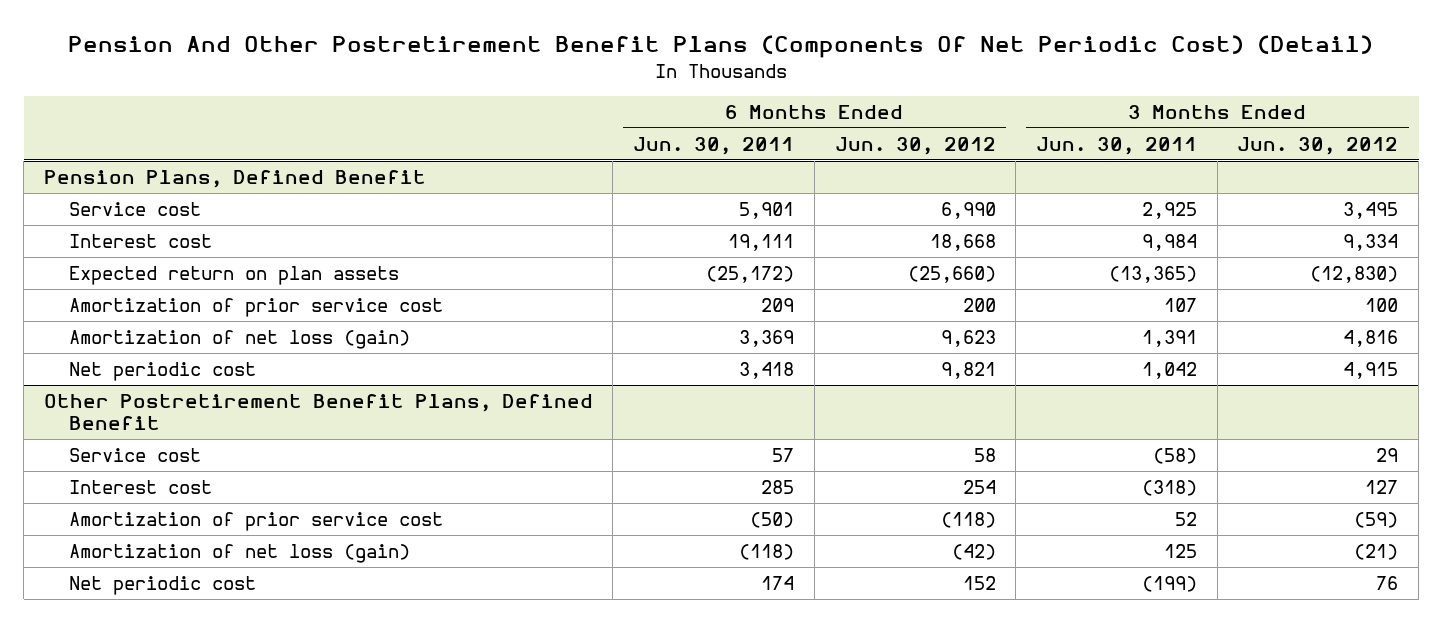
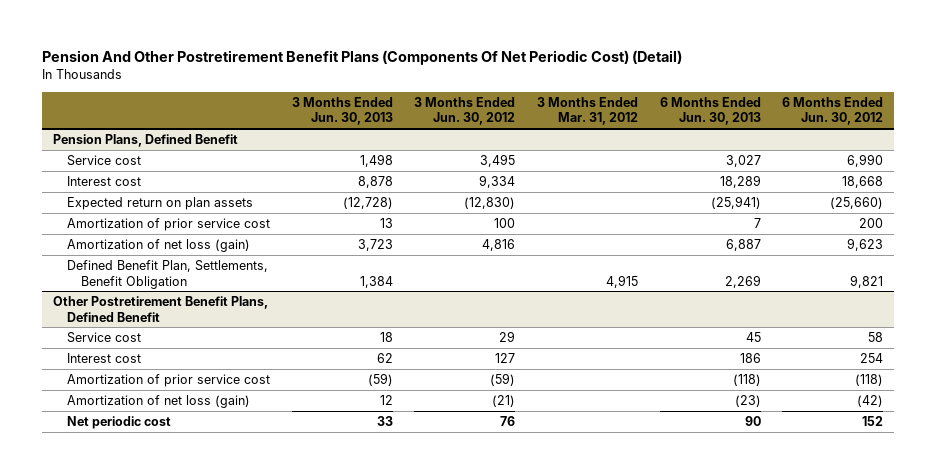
- | 6 Months Ended Jun. 30, 2011 | 6 Months Ended Jun. 30, 2012 | 3 Months Ended Jun. 30, 2011 | 3 Months Ended Jun. 30, 2012
+ | 3 Months Ended Jun. 30, 2013 | 3 Months Ended Jun. 30, 2012 | 3 Months Ended Mar. 31, 2012 | 6 Months Ended Jun. 30, 2013 | 6 Months Ended Jun. 30, 2012
@ Pension Plans, Defined Benefit
- Net periodic cost | 3,418 | 9,821 | 1,042 | 4,915
+ Defined Benefit Plan, Settlements, Benefit Obligation | 1,384 | | 4,915 | 2,269 | 9,821

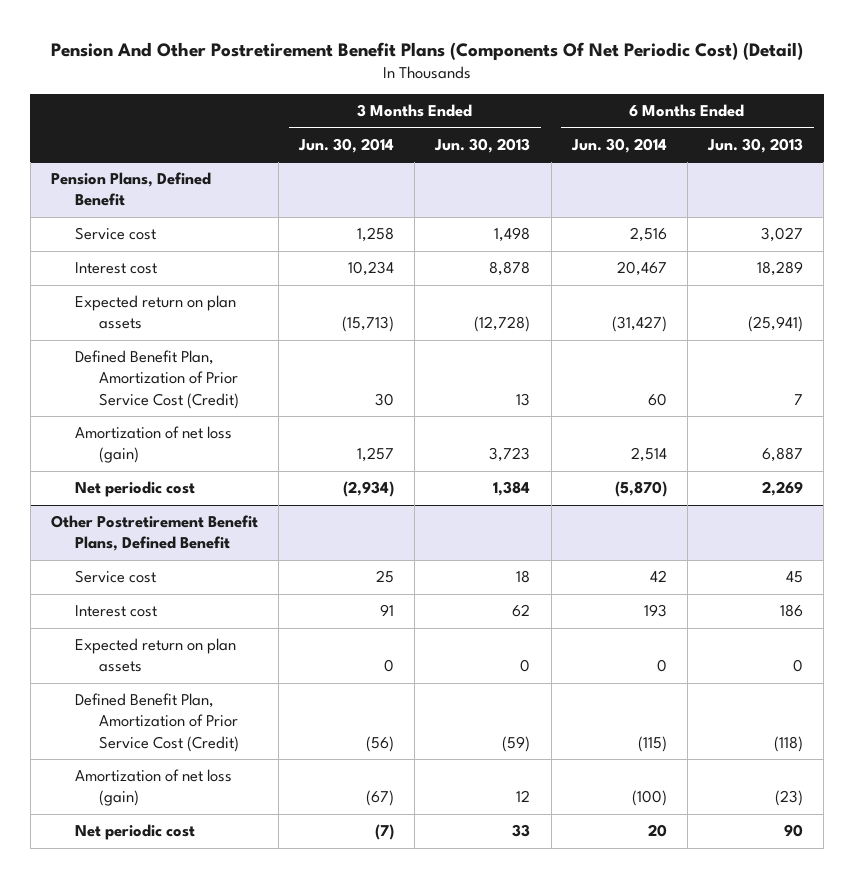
- | 3 Months Ended Jun. 30, 2013 | 3 Months Ended Jun. 30, 2012 | 3 Months Ended Mar. 31, 2012 | 6 Months Ended Jun. 30, 2013 | 6 Months Ended Jun. 30, 2012
+ | 3 Months Ended Jun. 30, 2014 | 3 Months Ended Jun. 30, 2013 | 6 Months Ended Jun. 30, 2014 | 6 Months Ended Jun. 30, 2013
@ Pension Plans, Defined Benefit
- Amortization of prior service cost | 13 | 100 | | 7 | 200
+ Defined Benefit Plan, Amortization of Prior Service Cost (Credit) | 30 | 13 | 60 | 7
- Defined Benefit Plan, Settlements, Benefit Obligation | 1,384 | | 4,915 | 2,269 | 9,821
+ Net periodic cost | (2,934) | 1,384 | (5,870) | 2,269
@ Other Postretirement Benefit Plans, Defined Benefit
- Amortization of prior service cost | (59) | (59) | | (118) | (118)
+ Expected return on plan assets | 0 | 0 | 0 | 0
+ Defined Benefit Plan, Amortization of Prior Service Cost (Credit) | (56) | (59) | (115) | (118)

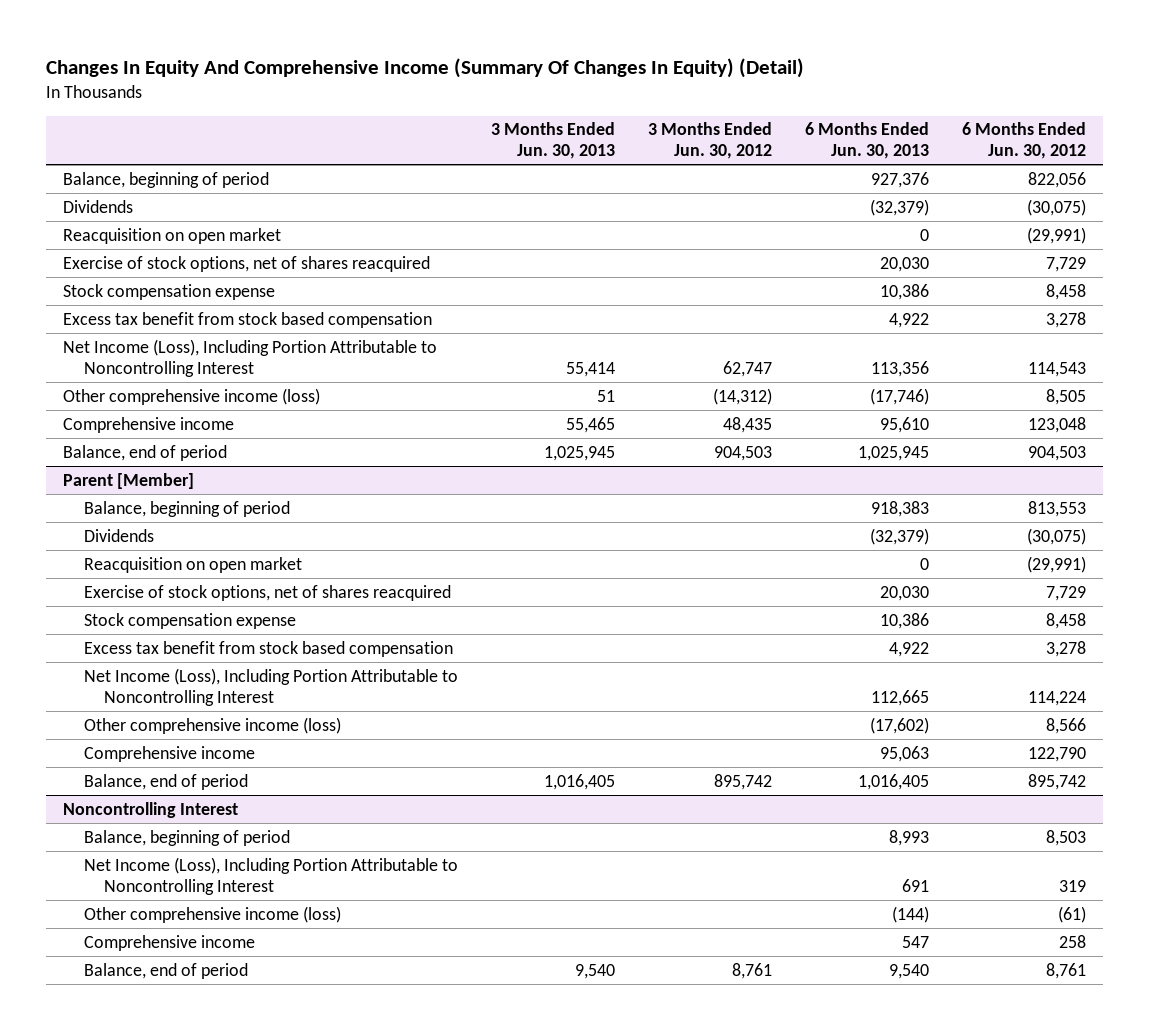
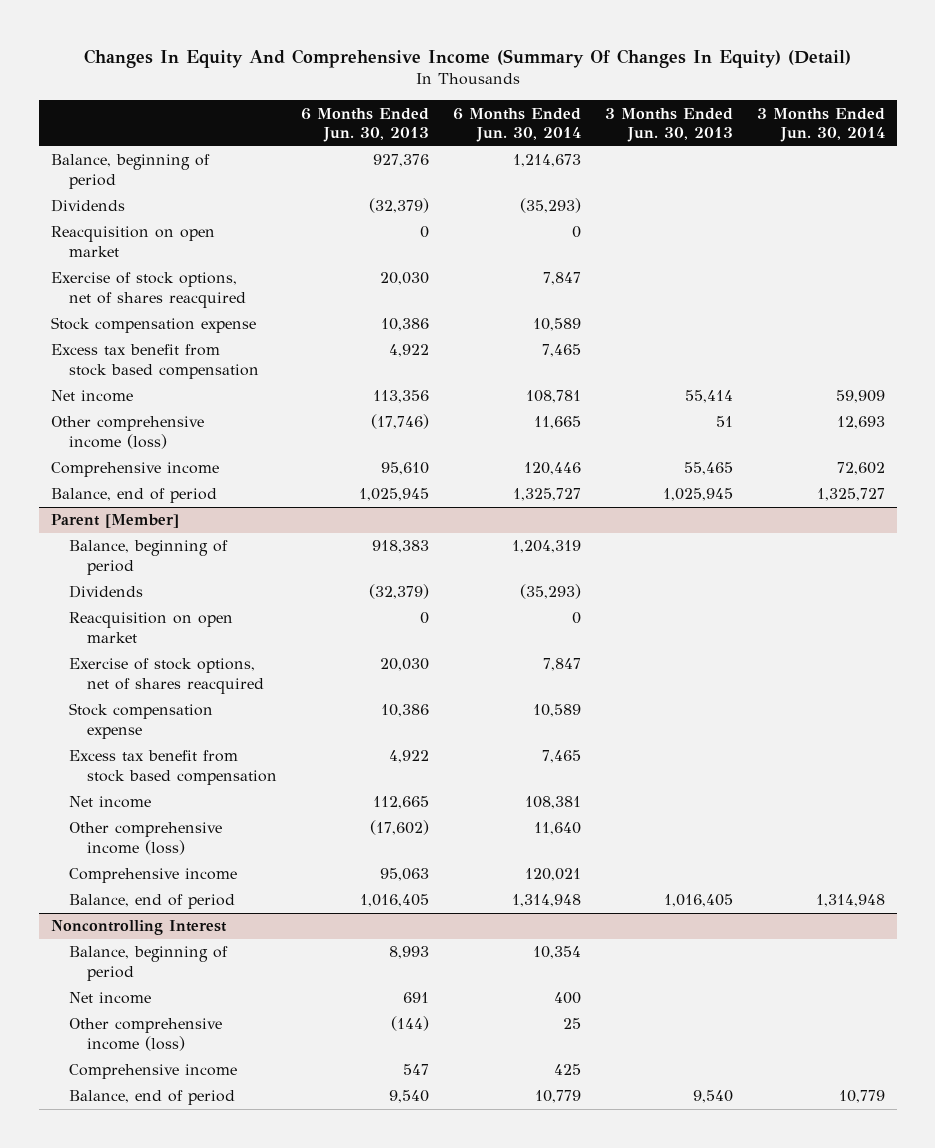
- | 3 Months Ended Jun. 30, 2013 | 3 Months Ended Jun. 30, 2012 | 6 Months Ended Jun. 30, 2013 | 6 Months Ended Jun. 30, 2012
+ | 6 Months Ended Jun. 30, 2013 | 6 Months Ended Jun. 30, 2014 | 3 Months Ended Jun. 30, 2013 | 3 Months Ended Jun. 30, 2014
- Net Income (Loss), Including Portion Attributable to Noncontrolling Interest | 55,414 | 62,747 | 113,356 | 114,543
+ Net income | 113,356 | 108,781 | 55,414 | 59,909
@ Parent [Member]
- Net Income (Loss), Including Portion Attributable to Noncontrolling Interest | | | 112,665 | 114,224
+ Net income | 112,665 | 108,381 | |
@ Noncontrolling Interest
- Net Income (Loss), Including Portion Attributable to Noncontrolling Interest | | | 691 | 319
+ Net income | 691 | 400 | |

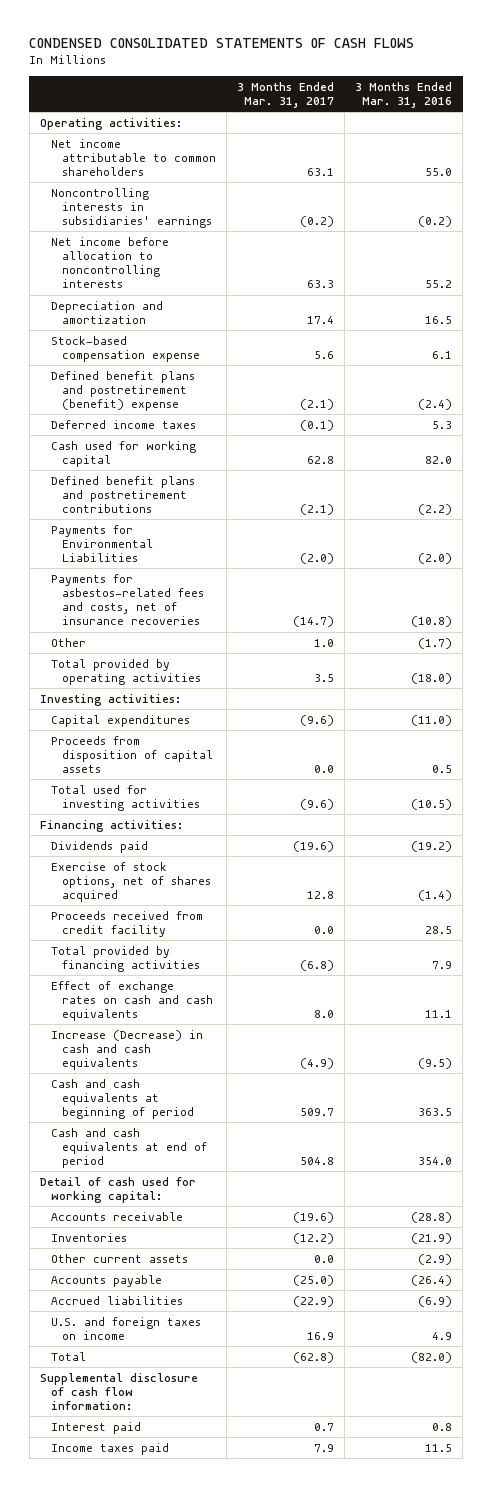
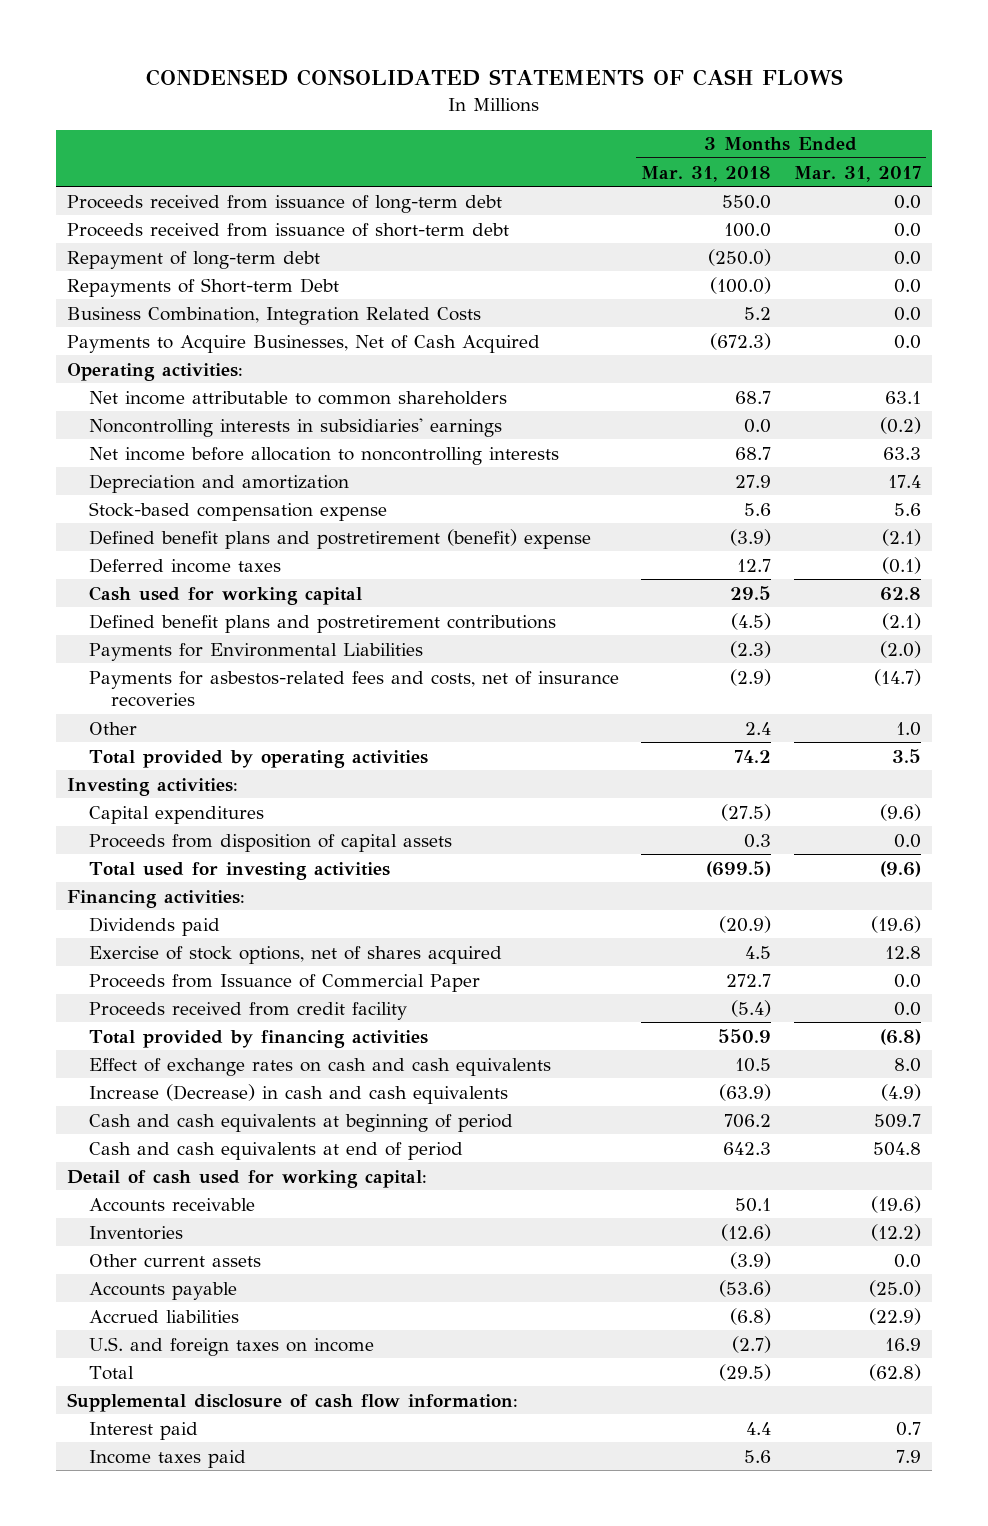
- | 3 Months Ended Mar. 31, 2017 | 3 Months Ended Mar. 31, 2016
+ | 3 Months Ended Mar. 31, 2018 | 3 Months Ended Mar. 31, 2017
+ Proceeds received from issuance of long-term debt | 550.0 | 0.0
+ Proceeds received from issuance of short-term debt | 100.0 | 0.0
+ Repayment of long-term debt | (250.0) | 0.0
+ Repayments of Short-term Debt | (100.0) | 0.0
+ Business Combination, Integration Related Costs | 5.2 | 0.0
+ Payments to Acquire Businesses, Net of Cash Acquired | (672.3) | 0.0
+ Proceeds from Issuance of Commercial Paper | 272.7 | 0.0

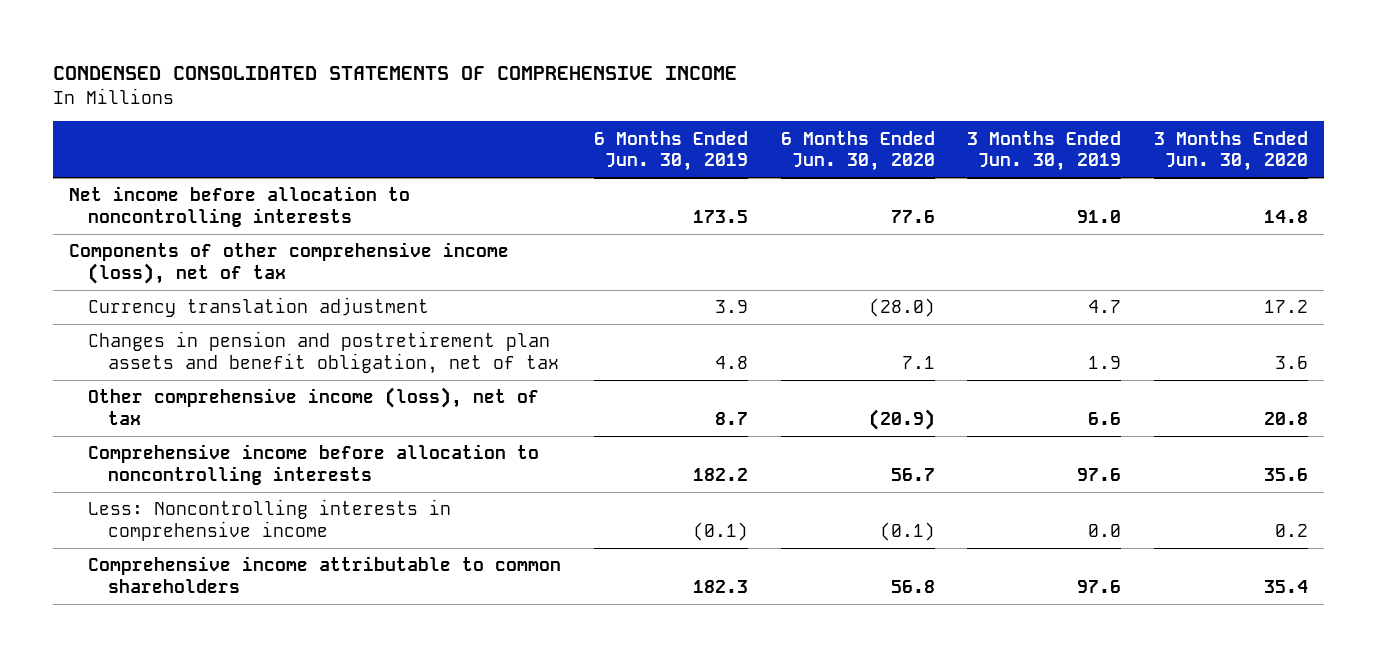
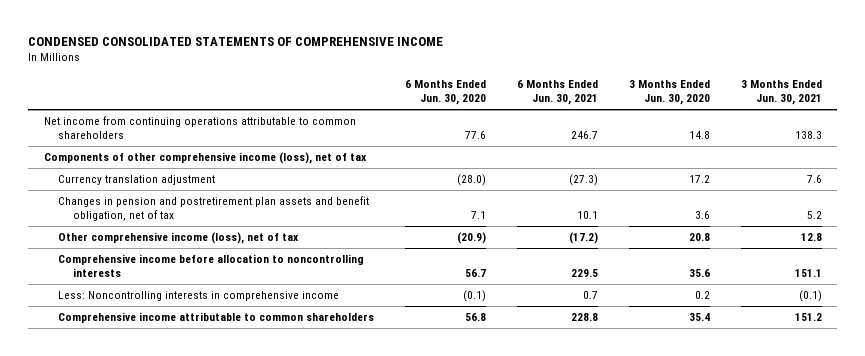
- | 6 Months Ended Jun. 30, 2019 | 6 Months Ended Jun. 30, 2020 | 3 Months Ended Jun. 30, 2019 | 3 Months Ended Jun. 30, 2020
+ | 6 Months Ended Jun. 30, 2020 | 6 Months Ended Jun. 30, 2021 | 3 Months Ended Jun. 30, 2020 | 3 Months Ended Jun. 30, 2021
- Net income before allocation to noncontrolling interests | 173.5 | 77.6 | 91.0 | 14.8
+ Net income from continuing operations attributable to common shareholders | 77.6 | 246.7 | 14.8 | 138.3

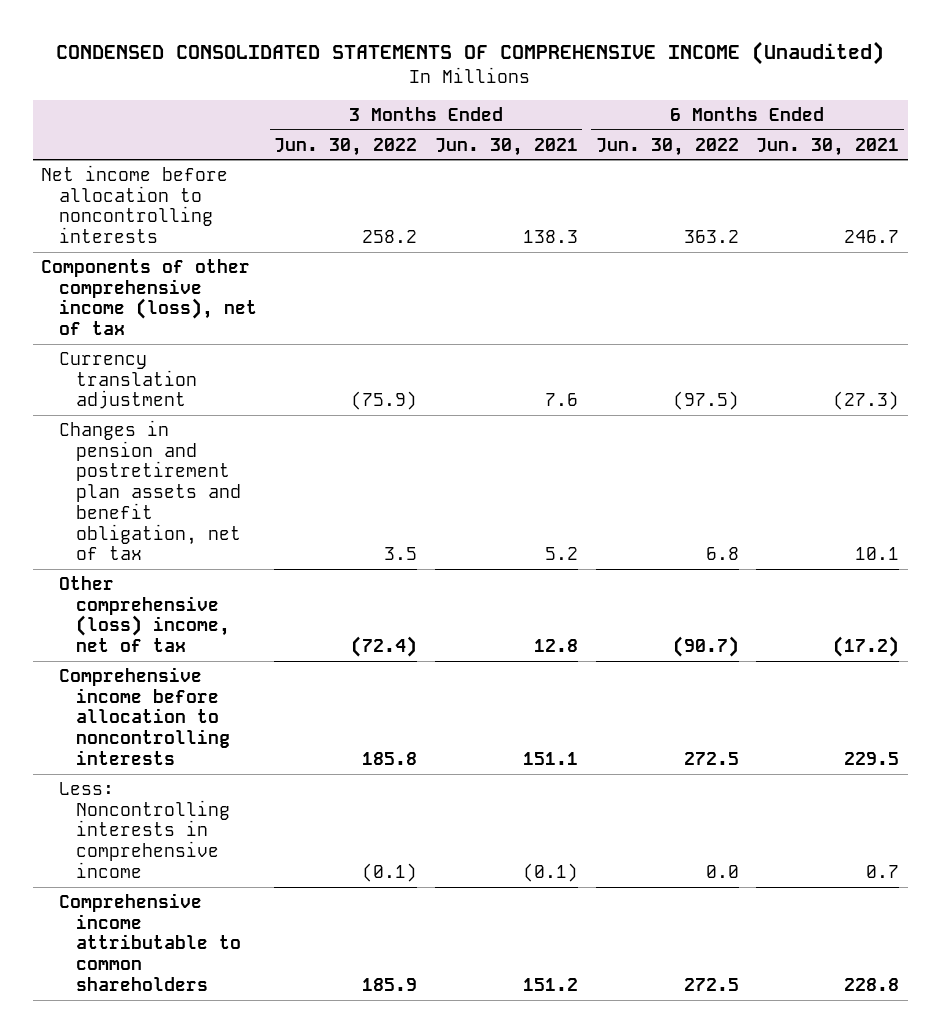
- CONDENSED CONSOLIDATED STATEMENTS OF COMPREHENSIVE INCOME
+ CONDENSED CONSOLIDATED STATEMENTS OF COMPREHENSIVE INCOME (Unaudited)
- | 6 Months Ended Jun. 30, 2020 | 6 Months Ended Jun. 30, 2021 | 3 Months Ended Jun. 30, 2020 | 3 Months Ended Jun. 30, 2021
+ | 3 Months Ended Jun. 30, 2022 | 3 Months Ended Jun. 30, 2021 | 6 Months Ended Jun. 30, 2022 | 6 Months Ended Jun. 30, 2021
- Net income from continuing operations attributable to common shareholders | 77.6 | 246.7 | 14.8 | 138.3
+ Net income before allocation to noncontrolling interests | 258.2 | 138.3 | 363.2 | 246.7
- Other comprehensive income (loss), net of tax | (20.9) | (17.2) | 20.8 | 12.8
+ Other comprehensive (loss) income, net of tax | (72.4) | 12.8 | (90.7) | (17.2)

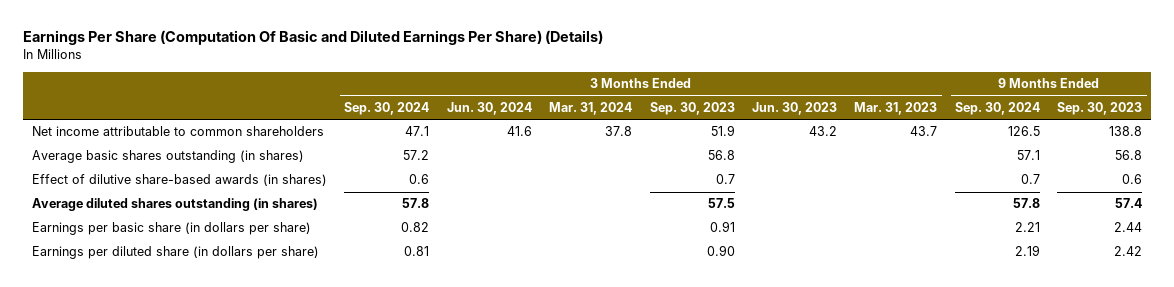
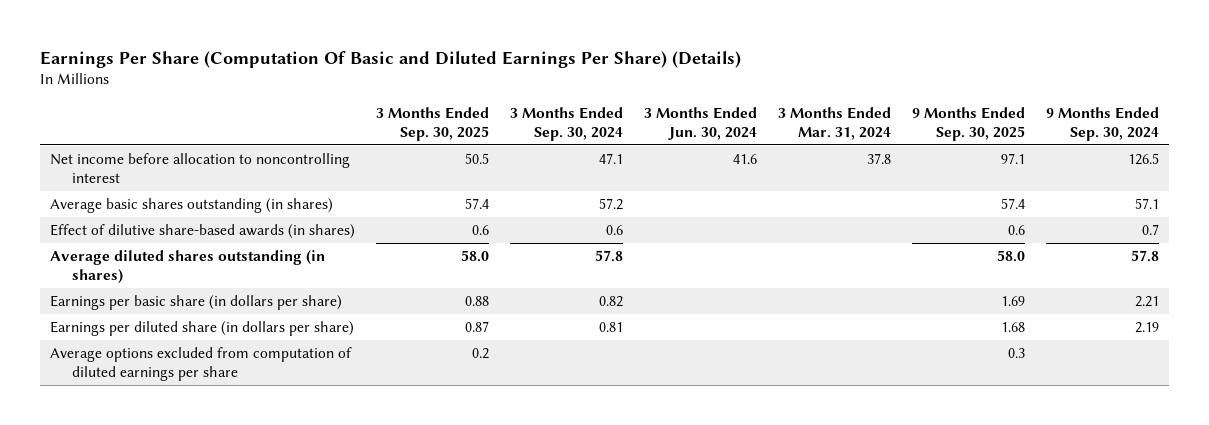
- | 3 Months Ended Sep. 30, 2024 | 3 Months Ended Jun. 30, 2024 | 3 Months Ended Mar. 31, 2024 | 3 Months Ended Sep. 30, 2023 | 3 Months Ended Jun. 30, 2023 | 3 Months Ended Mar. 31, 2023 | 9 Months Ended Sep. 30, 2024 | 9 Months Ended Sep. 30, 2023
+ | 3 Months Ended Sep. 30, 2025 | 3 Months Ended Sep. 30, 2024 | 3 Months Ended Jun. 30, 2024 | 3 Months Ended Mar. 31, 2024 | 9 Months Ended Sep. 30, 2025 | 9 Months Ended Sep. 30, 2024
- Net income attributable to common shareholders | 47.1 | 41.6 | 37.8 | 51.9 | 43.2 | 43.7 | 126.5 | 138.8
+ Net income before allocation to noncontrolling interest | 50.5 | 47.1 | 41.6 | 37.8 | 97.1 | 126.5
+ Average options excluded from computation of diluted earnings per share | 0.2 | | | | 0.3 |

